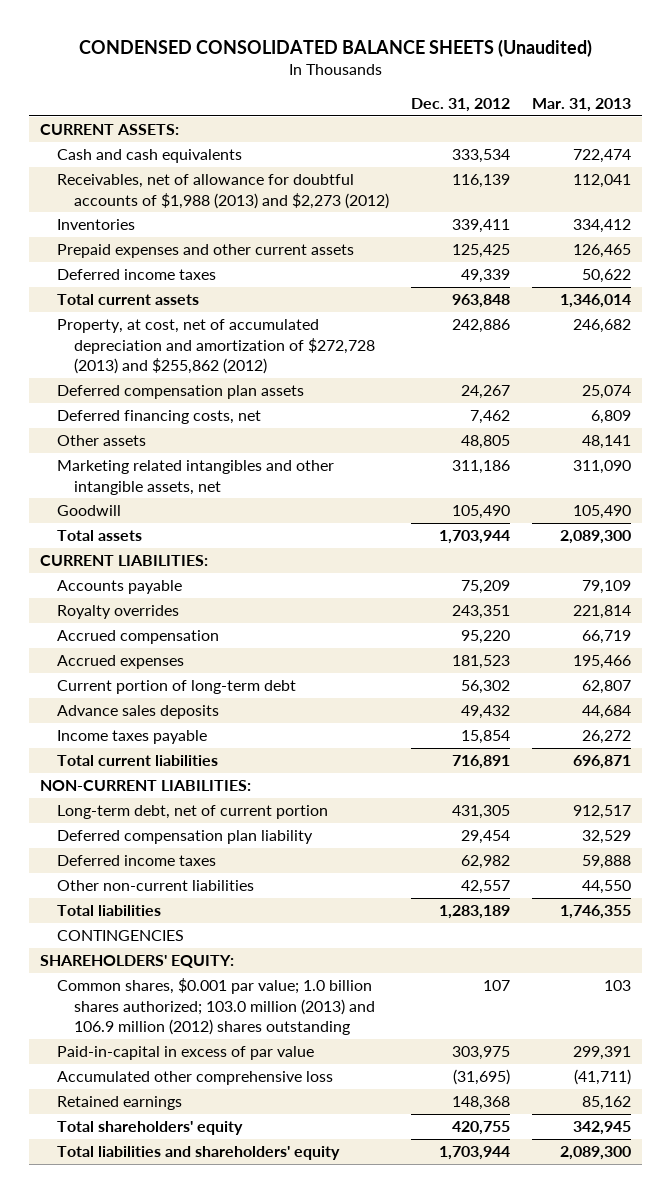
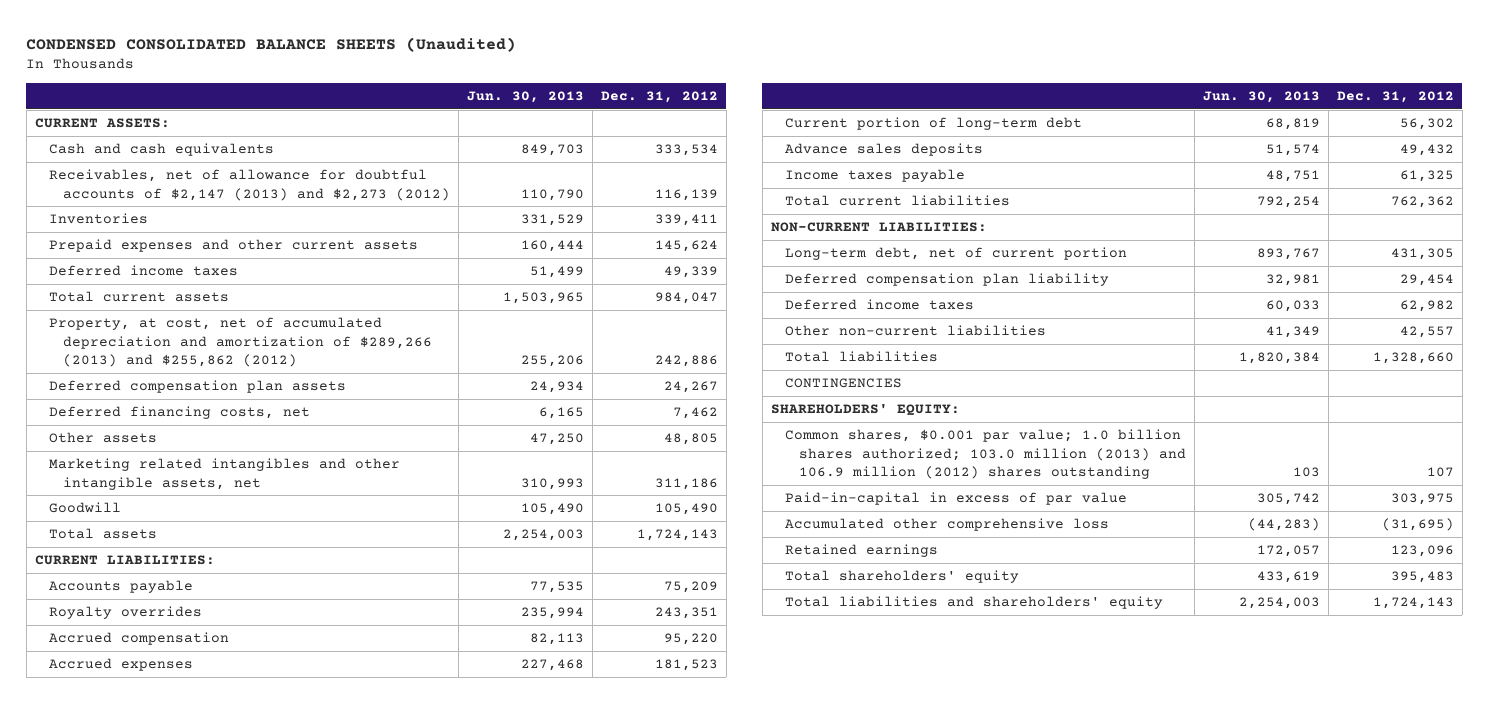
- | Dec. 31, 2012 | Mar. 31, 2013
+ | Jun. 30, 2013 | Dec. 31, 2012
- Receivables, net of allowance for doubtful accounts of $1,988 (2013) and $2,273 (2012) | 116,139 | 112,041
+ Receivables, net of allowance for doubtful accounts of $2,147 (2013) and $2,273 (2012) | 110,790 | 116,139
- Prepaid expenses and other current assets | 125,425 | 126,465
+ Prepaid expenses and other current assets | 160,444 | 145,624
- Total current assets | 963,848 | 1,346,014
- Property, at cost, net of accumulated depreciation and amortization of $272,728 (2013) and $255,862 (2012) | 242,886 | 246,682
+ Total current assets | 1,503,965 | 984,047
+ Property, at cost, net of accumulated depreciation and amortization of $289,266 (2013) and $255,862 (2012) | 255,206 | 242,886
- Total assets | 1,703,944 | 2,089,300
+ Total assets | 2,254,003 | 1,724,143
- Income taxes payable | 15,854 | 26,272
- Total current liabilities | 716,891 | 696,871
+ Income taxes payable | 48,751 | 61,325
+ Total current liabilities | 792,254 | 762,362
- Total liabilities | 1,283,189 | 1,746,355
+ Total liabilities | 1,820,384 | 1,328,660
- Retained earnings | 148,368 | 85,162
- Total shareholders' equity | 420,755 | 342,945
- Total liabilities and shareholders' equity | 1,703,944 | 2,089,300
+ Retained earnings | 172,057 | 123,096
+ Total shareholders' equity | 433,619 | 395,483
+ Total liabilities and shareholders' equity | 2,254,003 | 1,724,143

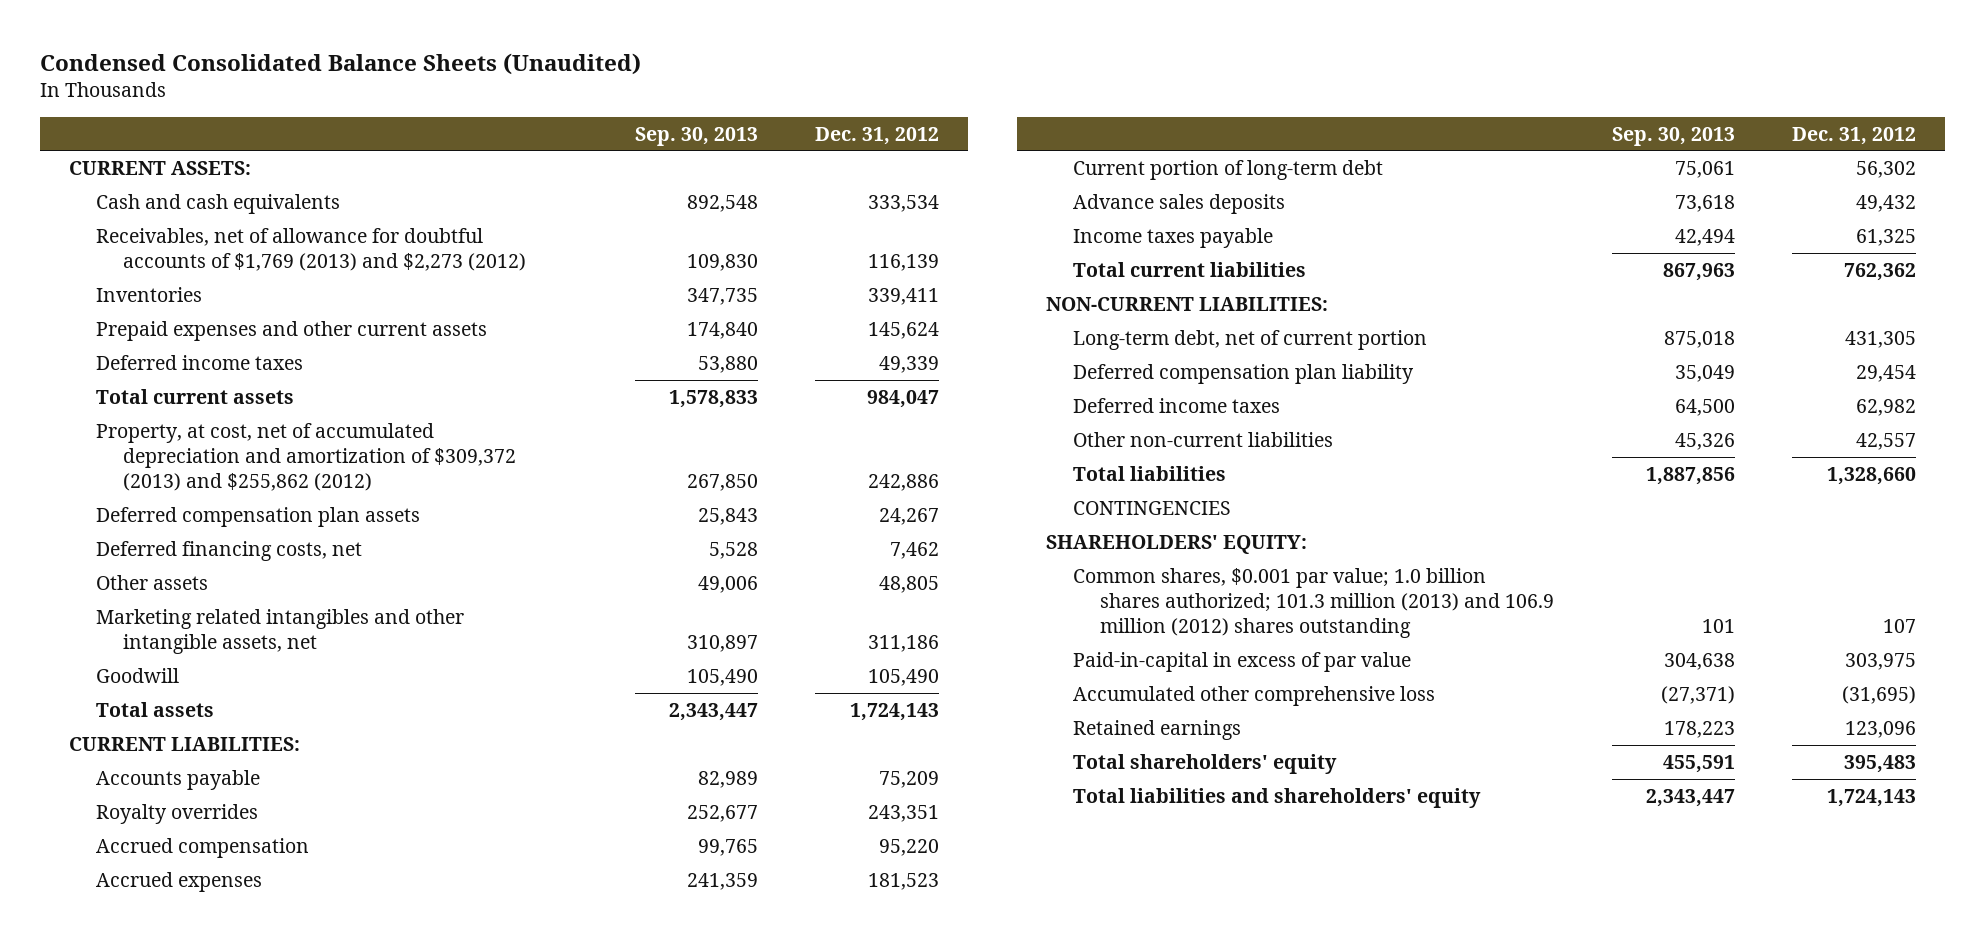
- CONDENSED CONSOLIDATED BALANCE SHEETS (Unaudited)
+ Condensed Consolidated Balance Sheets (Unaudited)
- | Jun. 30, 2013 | Dec. 31, 2012
+ | Sep. 30, 2013 | Dec. 31, 2012
- Receivables, net of allowance for doubtful accounts of $2,147 (2013) and $2,273 (2012) | 110,790 | 116,139
+ Receivables, net of allowance for doubtful accounts of $1,769 (2013) and $2,273 (2012) | 109,830 | 116,139
- Property, at cost, net of accumulated depreciation and amortization of $289,266 (2013) and $255,862 (2012) | 255,206 | 242,886
+ Property, at cost, net of accumulated depreciation and amortization of $309,372 (2013) and $255,862 (2012) | 267,850 | 242,886
- Common shares, $0.001 par value; 1.0 billion shares authorized; 103.0 million (2013) and 106.9 million (2012) shares outstanding | 103 | 107
+ Common shares, $0.001 par value; 1.0 billion shares authorized; 101.3 million (2013) and 106.9 million (2012) shares outstanding | 101 | 107

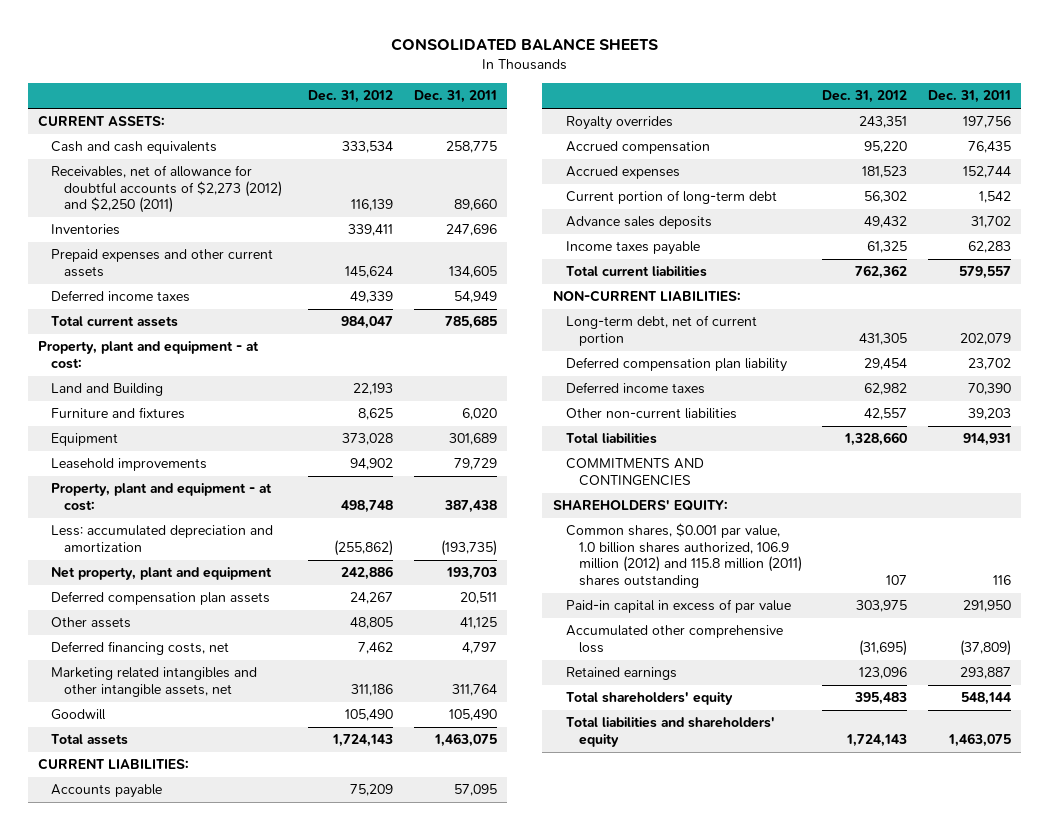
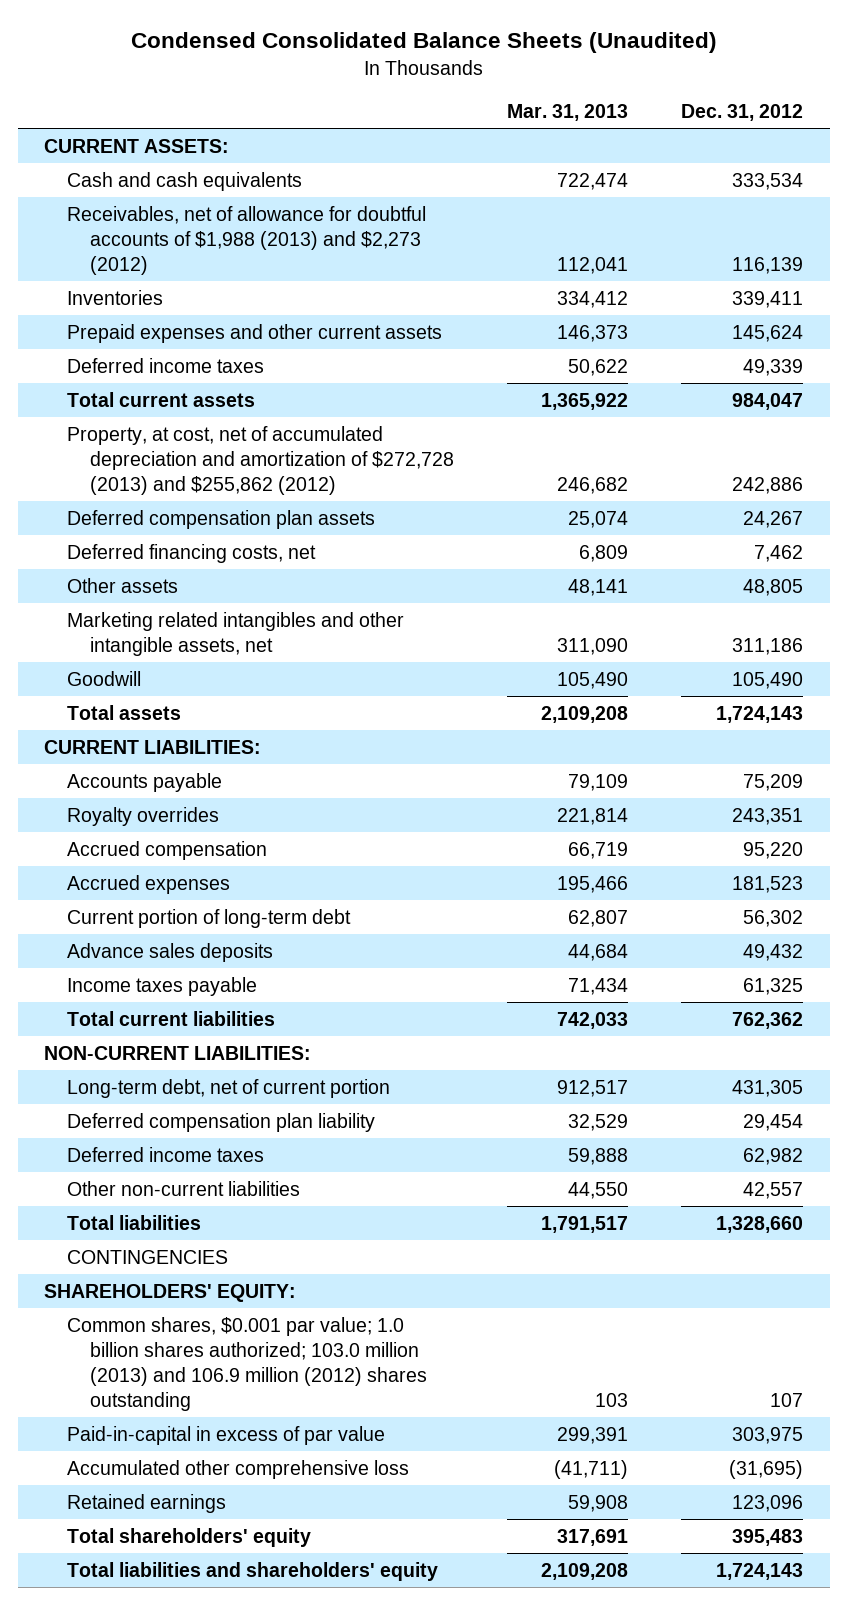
- CONSOLIDATED BALANCE SHEETS
+ Condensed Consolidated Balance Sheets (Unaudited)
- | Dec. 31, 2012 | Dec. 31, 2011
+ | Mar. 31, 2013 | Dec. 31, 2012
- Receivables, net of allowance for doubtful accounts of $2,273 (2012) and $2,250 (2011) | 116,139 | 89,660
+ Receivables, net of allowance for doubtful accounts of $1,988 (2013) and $2,273 (2012) | 112,041 | 116,139
- Property, plant and equipment - at cost:
- Land and Building | 22,193 |
- Furniture and fixtures | 8,625 | 6,020
- Equipment | 373,028 | 301,689
- Leasehold improvements | 94,902 | 79,729
- Property, plant and equipment - at cost: | 498,748 | 387,438
- Less: accumulated depreciation and amortization | (255,862) | (193,735)
- Net property, plant and equipment | 242,886 | 193,703
+ Property, at cost, net of accumulated depreciation and amortization of $272,728 (2013) and $255,862 (2012) | 246,682 | 242,886
moved down: Other assets | 48,141 | 48,805
- COMMITMENTS AND CONTINGENCIES
+ CONTINGENCIES
- Common shares, $0.001 par value, 1.0 billion shares authorized, 106.9 million (2012) and 115.8 million (2011) shares outstanding | 107 | 116
- Paid-in capital in excess of par value | 303,975 | 291,950
+ Common shares, $0.001 par value; 1.0 billion shares authorized; 103.0 million (2013) and 106.9 million (2012) shares outstanding | 103 | 107
+ Paid-in-capital in excess of par value | 299,391 | 303,975

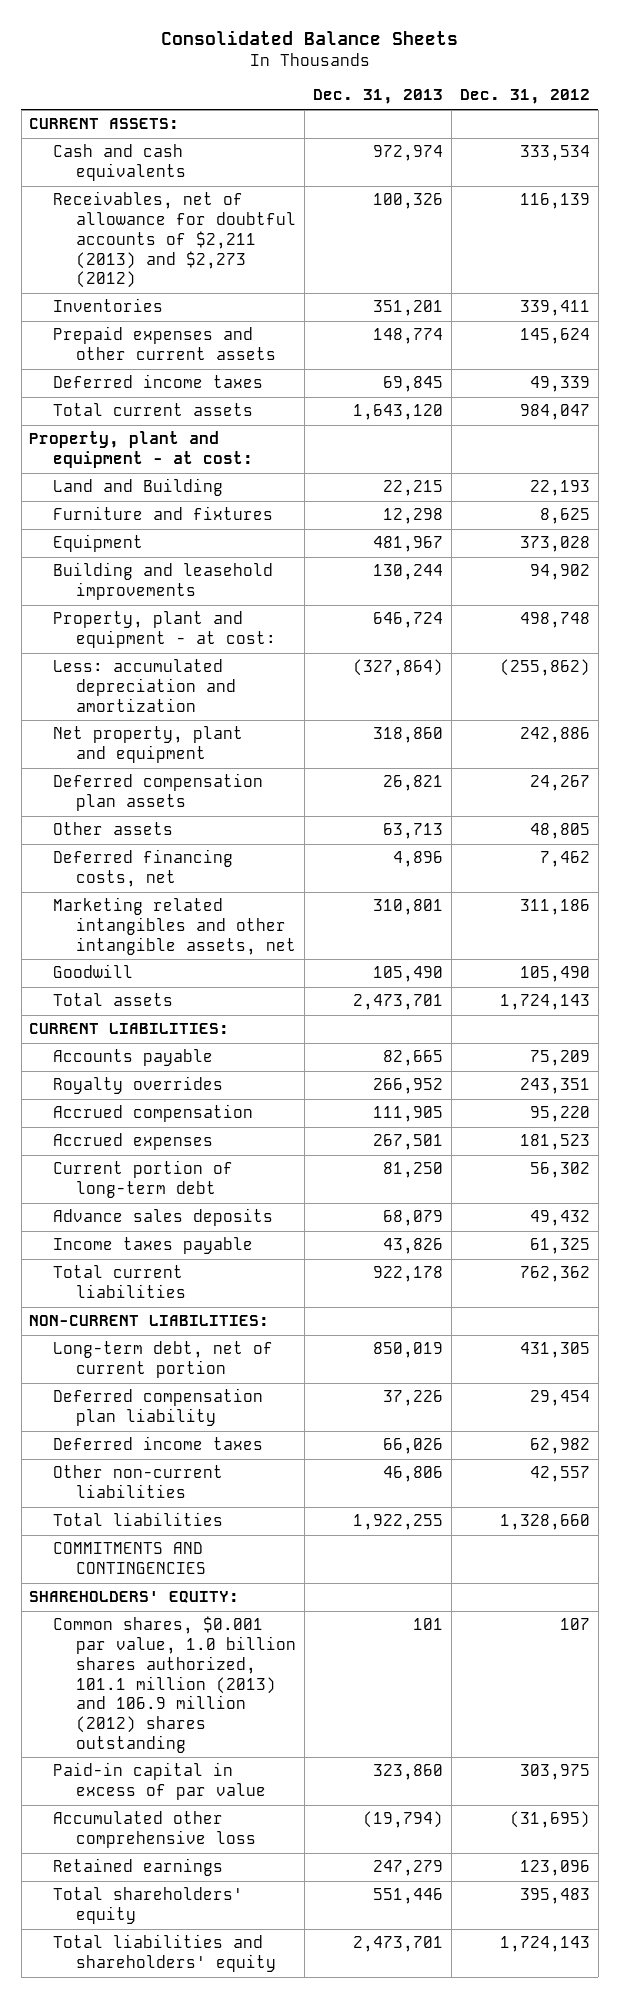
- Condensed Consolidated Balance Sheets (Unaudited)
+ Consolidated Balance Sheets
- | Mar. 31, 2013 | Dec. 31, 2012
+ | Dec. 31, 2013 | Dec. 31, 2012
- Receivables, net of allowance for doubtful accounts of $1,988 (2013) and $2,273 (2012) | 112,041 | 116,139
+ Receivables, net of allowance for doubtful accounts of $2,211 (2013) and $2,273 (2012) | 100,326 | 116,139
- Property, at cost, net of accumulated depreciation and amortization of $272,728 (2013) and $255,862 (2012) | 246,682 | 242,886
+ Property, plant and equipment - at cost:
+ Land and Building | 22,215 | 22,193
+ Furniture and fixtures | 12,298 | 8,625
+ Equipment | 481,967 | 373,028
+ Building and leasehold improvements | 130,244 | 94,902
+ Property, plant and equipment - at cost: | 646,724 | 498,748
+ Less: accumulated depreciation and amortization | (327,864) | (255,862)
+ Net property, plant and equipment | 318,860 | 242,886
moved down: Deferred financing costs, net | 4,896 | 7,462
- CONTINGENCIES
+ COMMITMENTS AND CONTINGENCIES
- Common shares, $0.001 par value; 1.0 billion shares authorized; 103.0 million (2013) and 106.9 million (2012) shares outstanding | 103 | 107
- Paid-in-capital in excess of par value | 299,391 | 303,975
+ Common shares, $0.001 par value, 1.0 billion shares authorized, 101.1 million (2013) and 106.9 million (2012) shares outstanding | 101 | 107
+ Paid-in capital in excess of par value | 323,860 | 303,975

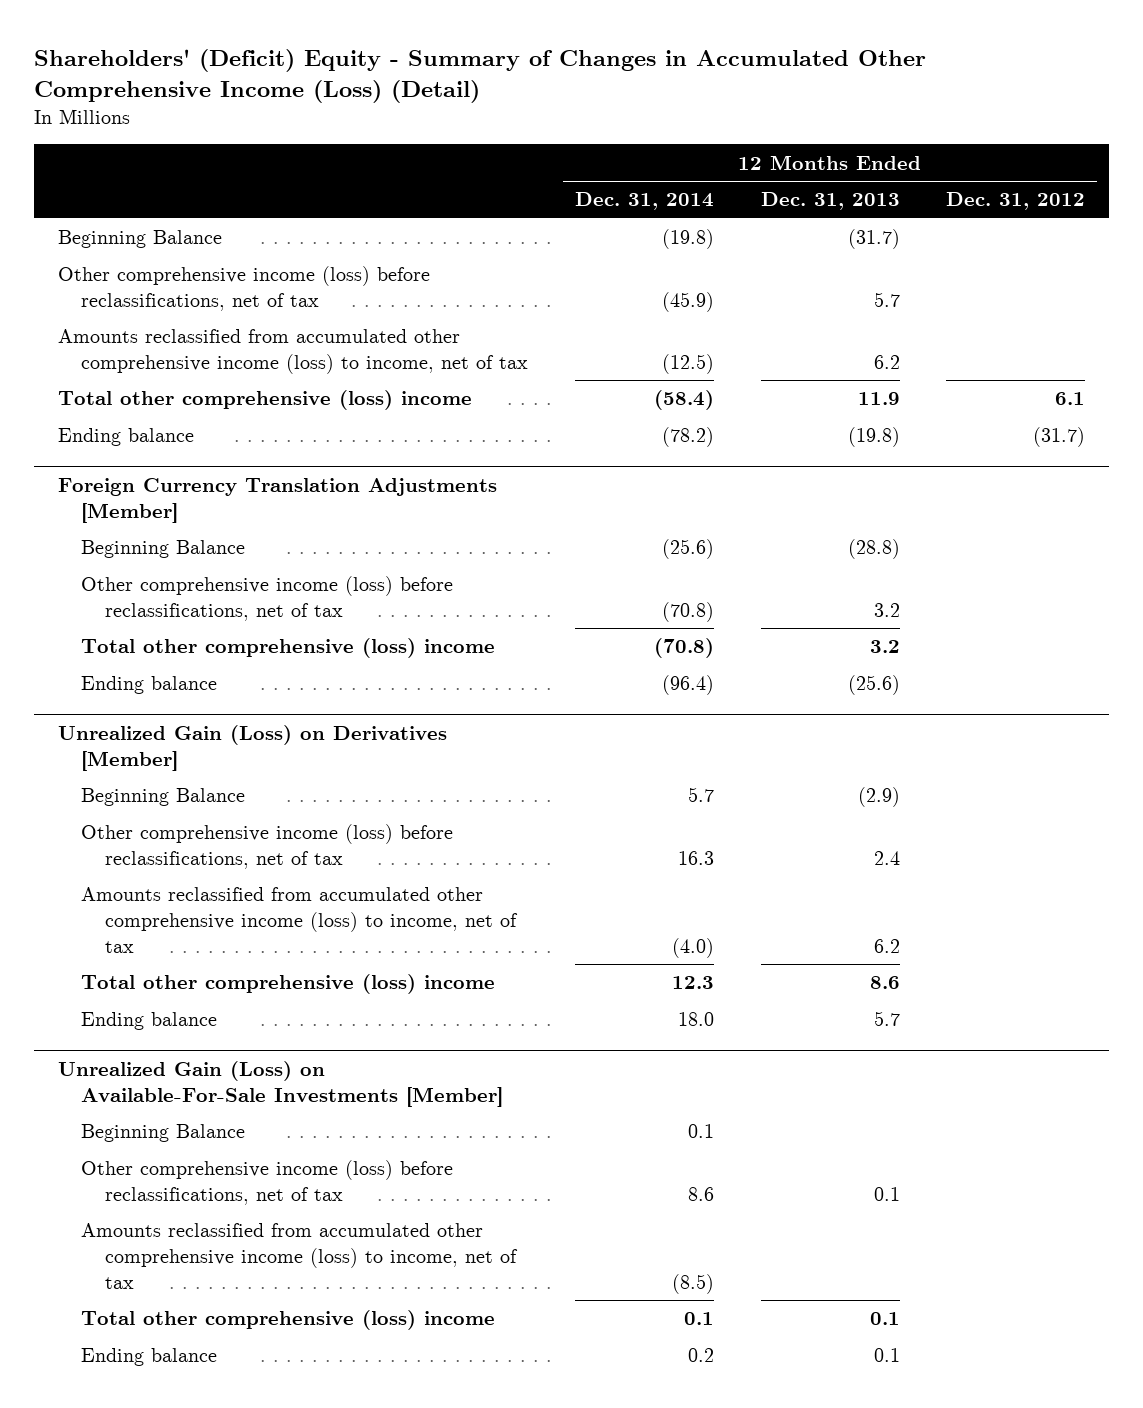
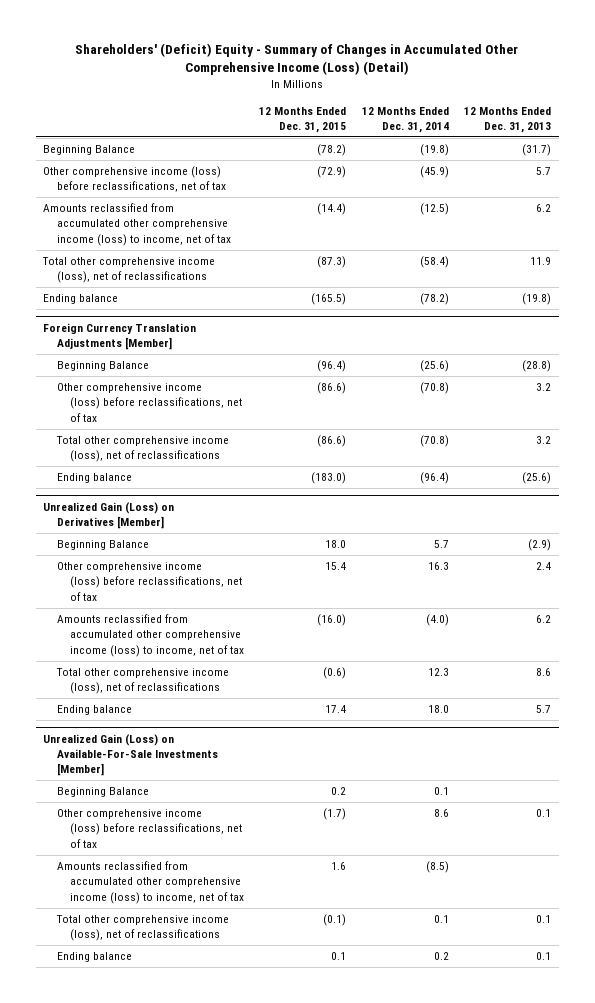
- | 12 Months Ended Dec. 31, 2014 | 12 Months Ended Dec. 31, 2013 | 12 Months Ended Dec. 31, 2012
+ | 12 Months Ended Dec. 31, 2015 | 12 Months Ended Dec. 31, 2014 | 12 Months Ended Dec. 31, 2013
- Total other comprehensive (loss) income | (58.4) | 11.9 | 6.1
+ Total other comprehensive income (loss), net of reclassifications | (87.3) | (58.4) | 11.9
@ Foreign Currency Translation Adjustments [Member]
- Total other comprehensive (loss) income | (70.8) | 3.2 |
+ Total other comprehensive income (loss), net of reclassifications | (86.6) | (70.8) | 3.2
@ Unrealized Gain (Loss) on Derivatives [Member]
- Total other comprehensive (loss) income | 12.3 | 8.6 |
+ Total other comprehensive income (loss), net of reclassifications | (0.6) | 12.3 | 8.6
@ Unrealized Gain (Loss) on Available-For-Sale Investments [Member]
- Total other comprehensive (loss) income | 0.1 | 0.1 |
+ Total other comprehensive income (loss), net of reclassifications | (0.1) | 0.1 | 0.1

